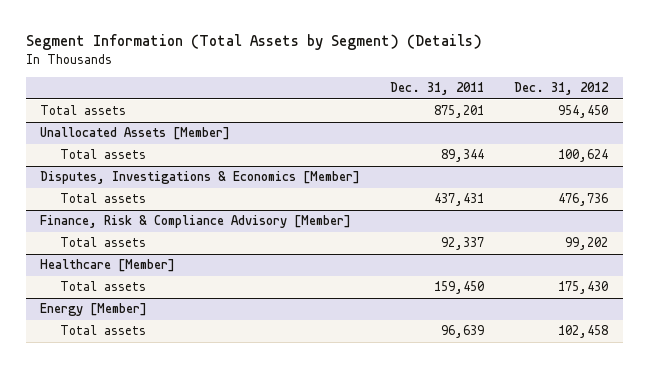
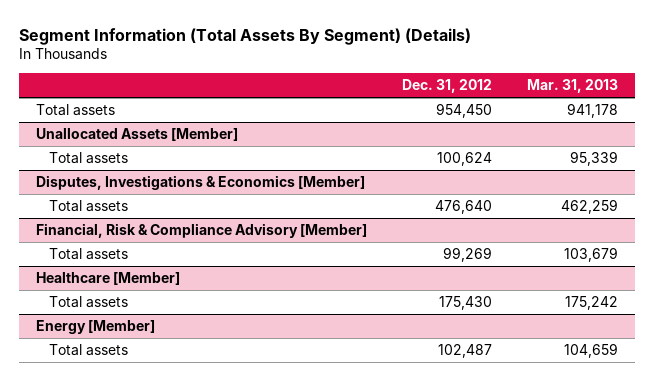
- Segment Information (Total Assets by Segment) (Details)
+ Segment Information (Total Assets By Segment) (Details)
- | Dec. 31, 2011 | Dec. 31, 2012
+ | Dec. 31, 2012 | Mar. 31, 2013
@ Disputes, Investigations & Economics [Member]
- Total assets | 437,431 | 476,736
- Finance, Risk & Compliance Advisory [Member]
- Total assets | 92,337 | 99,202
@ Disputes, Investigations & Economics [Member]
+ Total assets | 476,640 | 462,259
+ Financial, Risk & Compliance Advisory [Member]
+ Total assets | 99,269 | 103,679
@ Energy [Member]
- Total assets | 96,639 | 102,458
+ Total assets | 102,487 | 104,659

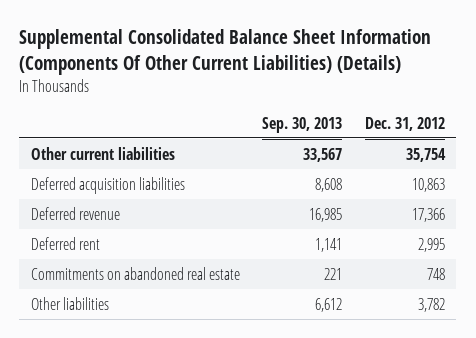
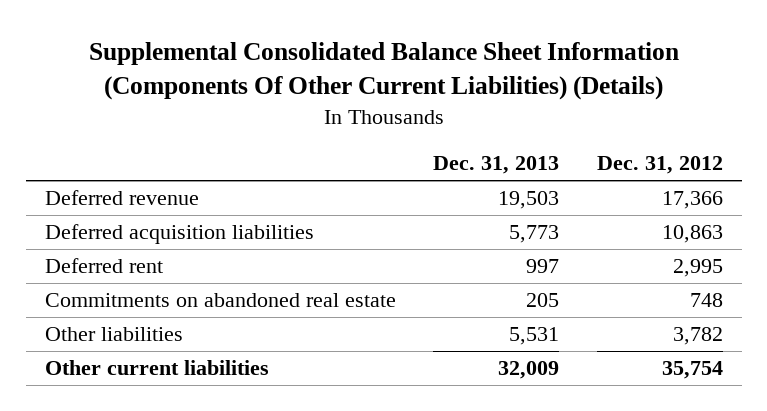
- | Sep. 30, 2013 | Dec. 31, 2012
+ | Dec. 31, 2013 | Dec. 31, 2012
moved down: Deferred acquisition liabilities | 5,773 | 10,863
moved down: Other current liabilities | 32,009 | 35,754

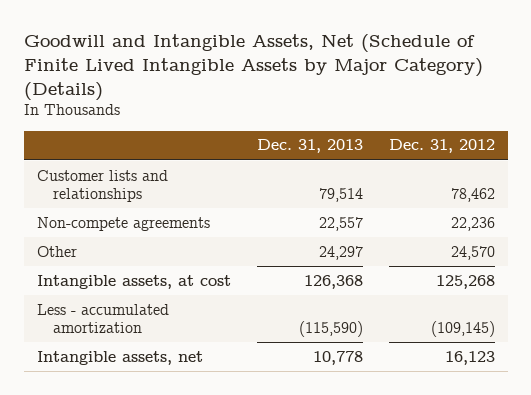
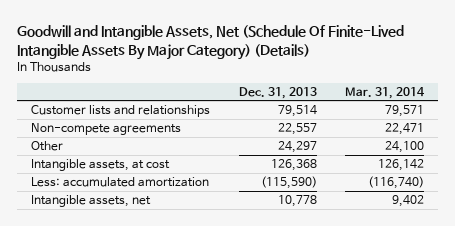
- Goodwill and Intangible Assets, Net (Schedule of Finite Lived Intangible Assets by Major Category) (Details)
+ Goodwill and Intangible Assets, Net (Schedule Of Finite-Lived Intangible Assets By Major Category) (Details)
- | Dec. 31, 2013 | Dec. 31, 2012
+ | Dec. 31, 2013 | Mar. 31, 2014
- Less - accumulated amortization | (115,590) | (109,145)
+ Less: accumulated amortization | (115,590) | (116,740)

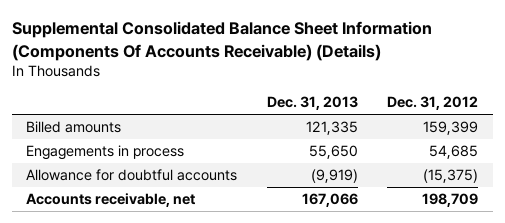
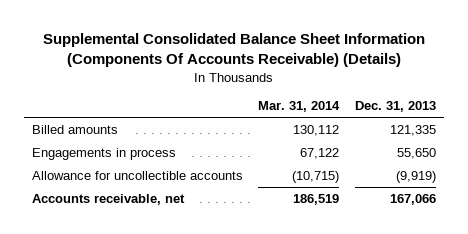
- | Dec. 31, 2013 | Dec. 31, 2012
+ | Mar. 31, 2014 | Dec. 31, 2013
- Allowance for doubtful accounts | (9,919) | (15,375)
+ Allowance for uncollectible accounts | (10,715) | (9,919)

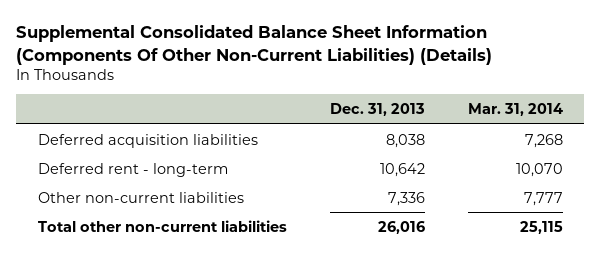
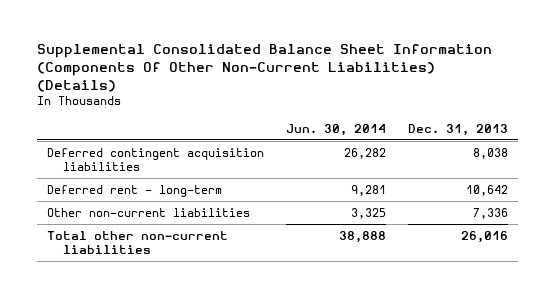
- | Dec. 31, 2013 | Mar. 31, 2014
+ | Jun. 30, 2014 | Dec. 31, 2013
- Deferred acquisition liabilities | 8,038 | 7,268
+ Deferred contingent acquisition liabilities | 26,282 | 8,038

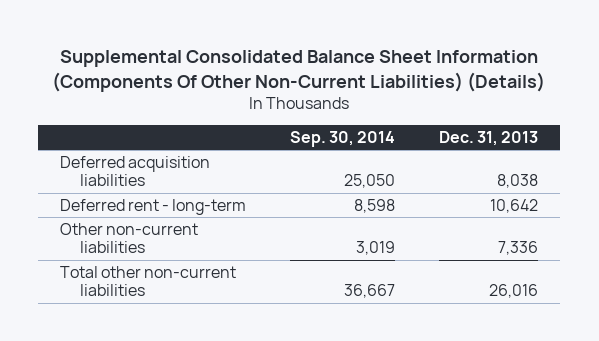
- | Jun. 30, 2014 | Dec. 31, 2013
+ | Sep. 30, 2014 | Dec. 31, 2013
- Deferred contingent acquisition liabilities | 26,282 | 8,038
+ Deferred acquisition liabilities | 25,050 | 8,038

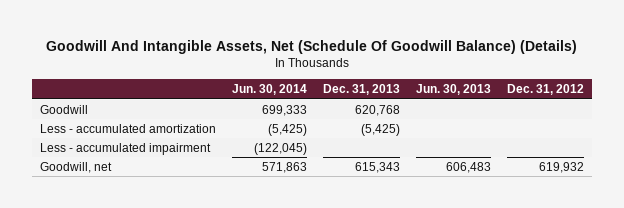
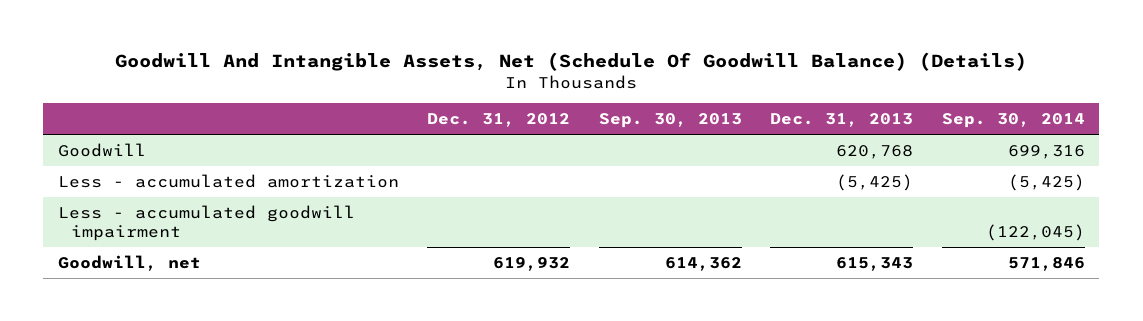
- | Jun. 30, 2014 | Dec. 31, 2013 | Jun. 30, 2013 | Dec. 31, 2012
+ | Dec. 31, 2012 | Sep. 30, 2013 | Dec. 31, 2013 | Sep. 30, 2014
- Less - accumulated impairment | (122,045) | | |
+ Less - accumulated goodwill impairment | | | | (122,045)

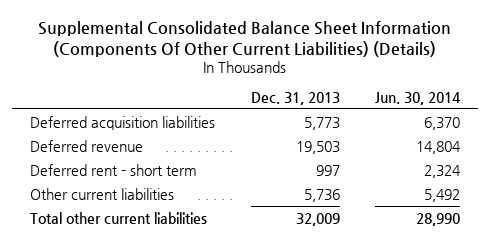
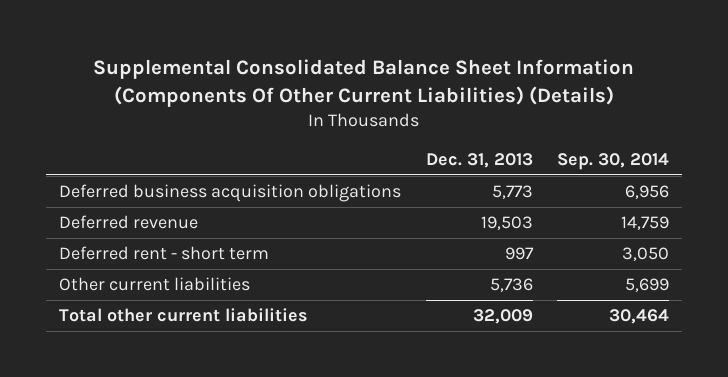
- | Dec. 31, 2013 | Jun. 30, 2014
+ | Dec. 31, 2013 | Sep. 30, 2014
- Deferred acquisition liabilities | 5,773 | 6,370
+ Deferred business acquisition obligations | 5,773 | 6,956

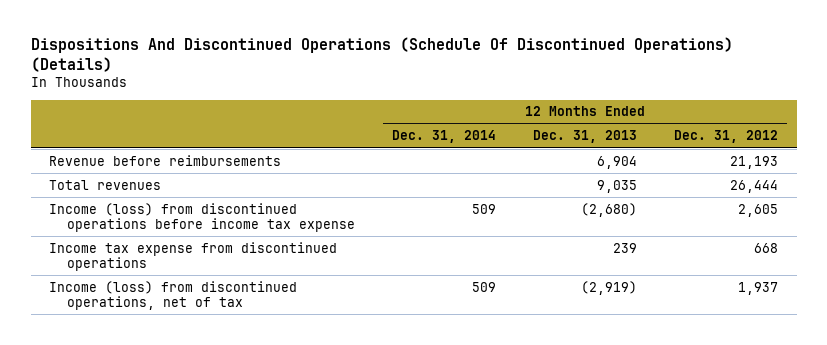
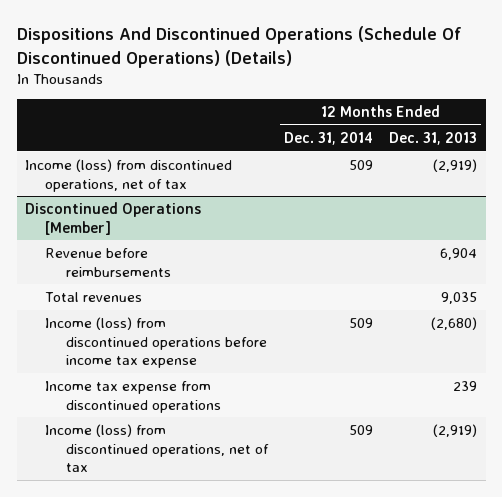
- | 12 Months Ended Dec. 31, 2014 | 12 Months Ended Dec. 31, 2013 | 12 Months Ended Dec. 31, 2012
+ | 12 Months Ended Dec. 31, 2014 | 12 Months Ended Dec. 31, 2013
+ Income (loss) from discontinued operations, net of tax | 509 | (2,919)
+ Discontinued Operations [Member]

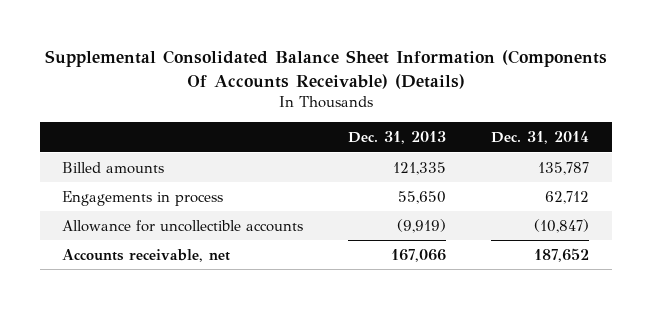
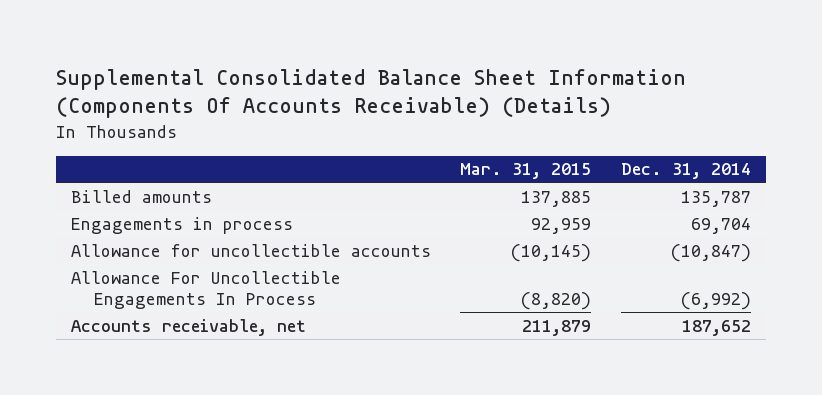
- | Dec. 31, 2013 | Dec. 31, 2014
+ | Mar. 31, 2015 | Dec. 31, 2014
- Engagements in process | 55,650 | 62,712
+ Engagements in process | 92,959 | 69,704
+ Allowance For Uncollectible Engagements In Process | (8,820) | (6,992)

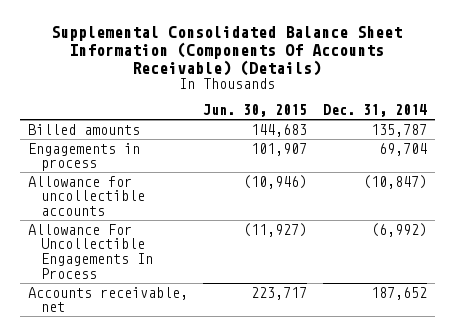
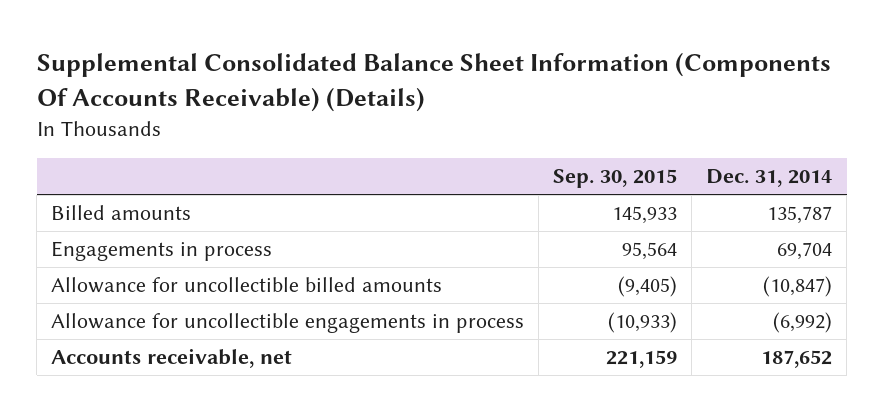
- | Jun. 30, 2015 | Dec. 31, 2014
+ | Sep. 30, 2015 | Dec. 31, 2014
- Allowance for uncollectible accounts | (10,946) | (10,847)
- Allowance For Uncollectible Engagements In Process | (11,927) | (6,992)
+ Allowance for uncollectible billed amounts | (9,405) | (10,847)
+ Allowance for uncollectible engagements in process | (10,933) | (6,992)

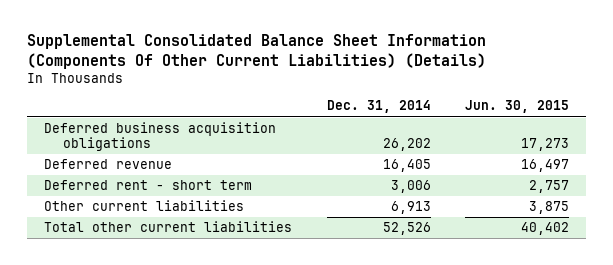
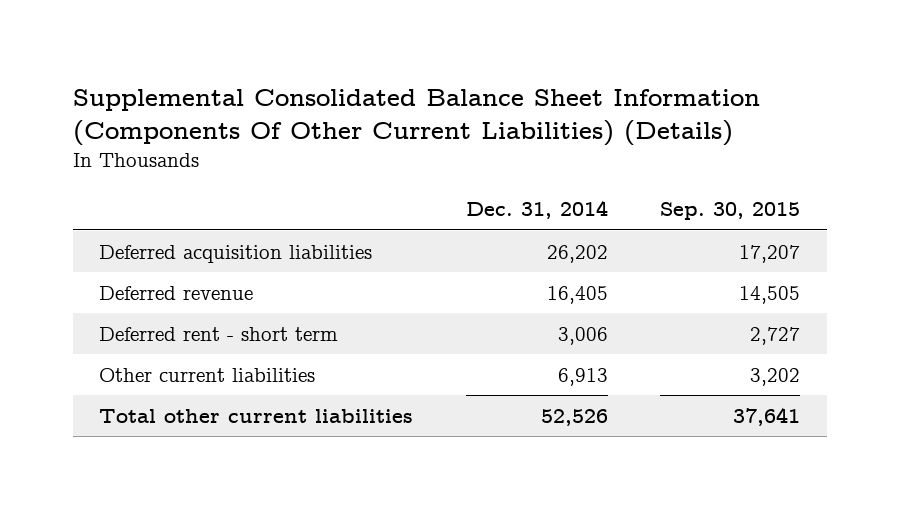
- | Dec. 31, 2014 | Jun. 30, 2015
+ | Dec. 31, 2014 | Sep. 30, 2015
- Deferred business acquisition obligations | 26,202 | 17,273
+ Deferred acquisition liabilities | 26,202 | 17,207

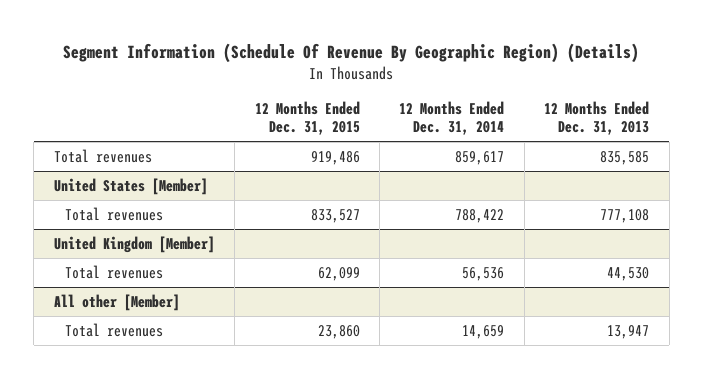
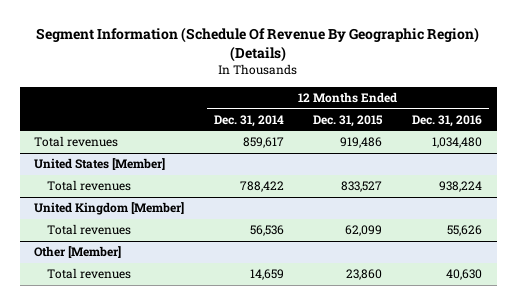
- | 12 Months Ended Dec. 31, 2015 | 12 Months Ended Dec. 31, 2014 | 12 Months Ended Dec. 31, 2013
+ | 12 Months Ended Dec. 31, 2014 | 12 Months Ended Dec. 31, 2015 | 12 Months Ended Dec. 31, 2016
- All other [Member]
+ Other [Member]

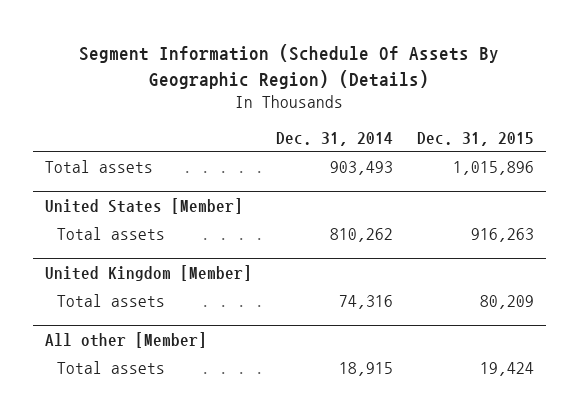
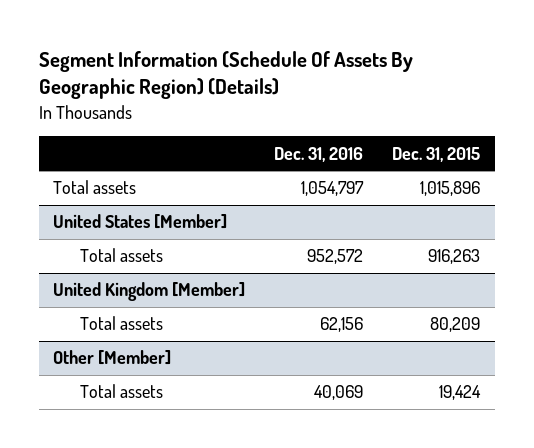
- | Dec. 31, 2014 | Dec. 31, 2015
+ | Dec. 31, 2016 | Dec. 31, 2015
- All other [Member]
+ Other [Member]

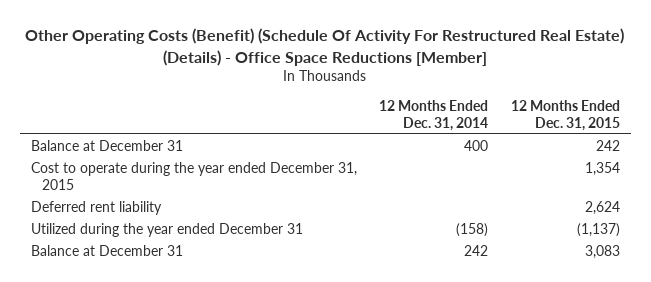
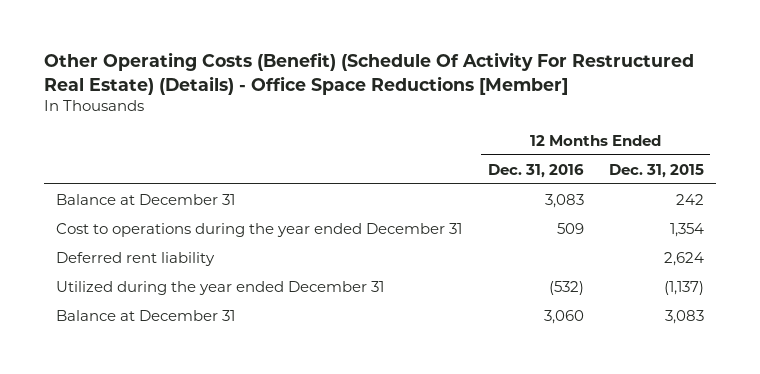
- | 12 Months Ended Dec. 31, 2014 | 12 Months Ended Dec. 31, 2015
+ | 12 Months Ended Dec. 31, 2016 | 12 Months Ended Dec. 31, 2015
- Cost to operate during the year ended December 31, 2015 | | 1,354
+ Cost to operations during the year ended December 31 | 509 | 1,354

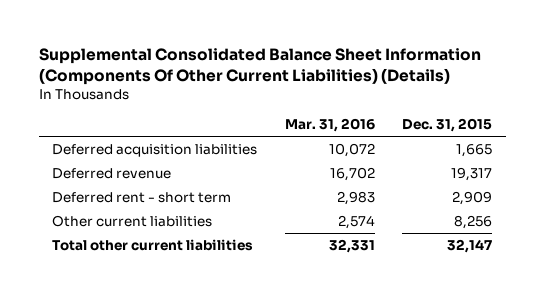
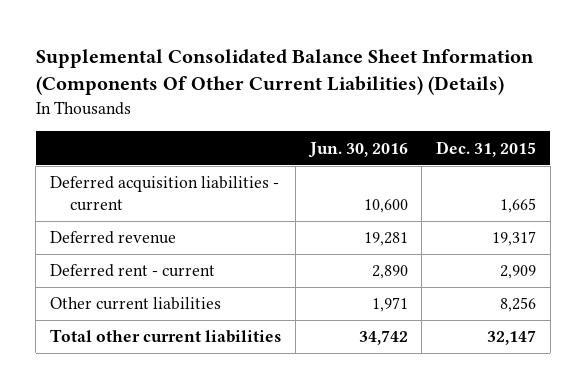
- | Mar. 31, 2016 | Dec. 31, 2015
+ | Jun. 30, 2016 | Dec. 31, 2015
- Deferred acquisition liabilities | 10,072 | 1,665
+ Deferred acquisition liabilities - current | 10,600 | 1,665
- Deferred rent - short term | 2,983 | 2,909
+ Deferred rent - current | 2,890 | 2,909

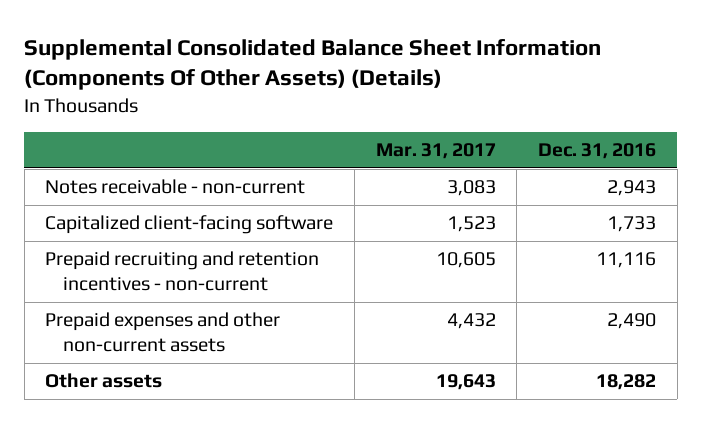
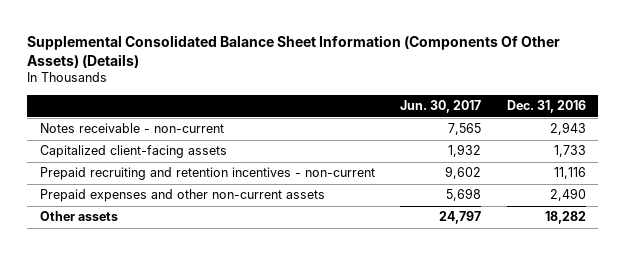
- | Mar. 31, 2017 | Dec. 31, 2016
+ | Jun. 30, 2017 | Dec. 31, 2016
- Capitalized client-facing software | 1,523 | 1,733
+ Capitalized client-facing assets | 1,932 | 1,733

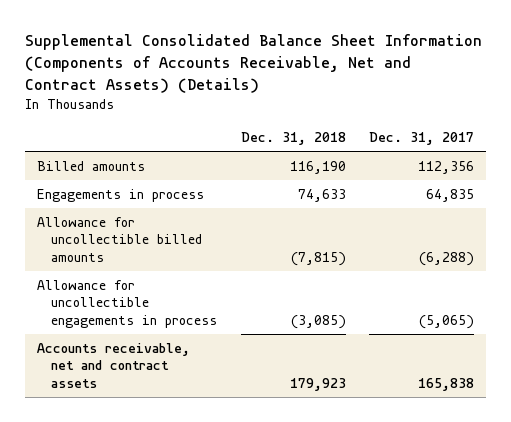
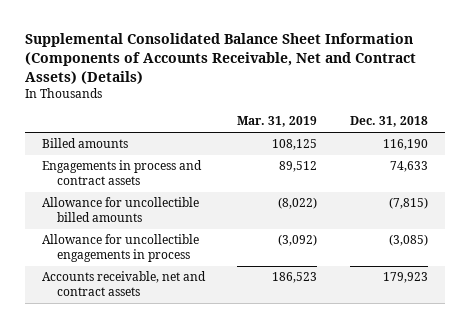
- | Dec. 31, 2018 | Dec. 31, 2017
+ | Mar. 31, 2019 | Dec. 31, 2018
- Engagements in process | 74,633 | 64,835
+ Engagements in process and contract assets | 89,512 | 74,633

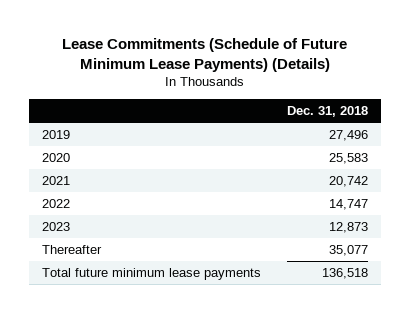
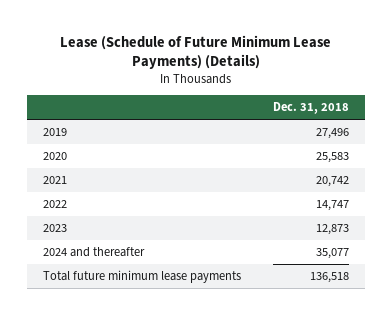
- Lease Commitments (Schedule of Future Minimum Lease Payments) (Details)
+ Lease (Schedule of Future Minimum Lease Payments) (Details)
- Thereafter | 35,077
+ 2024 and thereafter | 35,077

